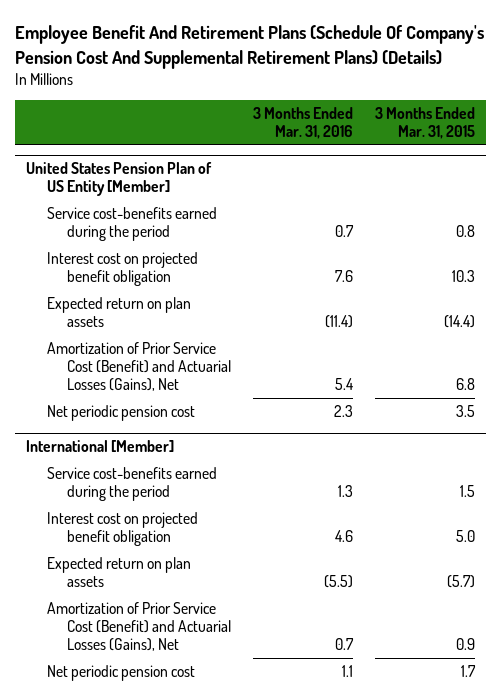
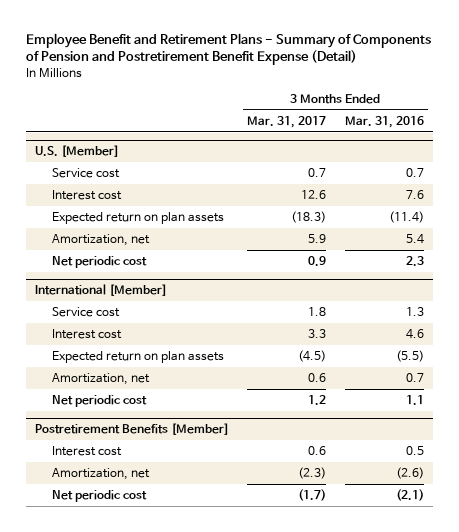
- Employee Benefit And Retirement Plans (Schedule Of Company's Pension Cost And Supplemental Retirement Plans) (Details)
+ Employee Benefit and Retirement Plans - Summary of Components of Pension and Postretirement Benefit Expense (Detail)
- | 3 Months Ended Mar. 31, 2016 | 3 Months Ended Mar. 31, 2015
+ | 3 Months Ended Mar. 31, 2017 | 3 Months Ended Mar. 31, 2016
- United States Pension Plan of US Entity [Member]
- Service cost-benefits earned during the period | 0.7 | 0.8
- Interest cost on projected benefit obligation | 7.6 | 10.3
+ U.S. [Member]
+ Service cost | 0.7 | 0.7
+ Interest cost | 12.6 | 7.6
- Amortization of Prior Service Cost (Benefit) and Actuarial Losses (Gains), Net | 5.4 | 6.8
- Net periodic pension cost | 2.3 | 3.5
+ Amortization, net | 5.9 | 5.4
+ Net periodic cost | 0.9 | 2.3
@ International [Member]
- Service cost-benefits earned during the period | 1.3 | 1.5
- Interest cost on projected benefit obligation | 4.6 | 5.0
+ Service cost | 1.8 | 1.3
+ Interest cost | 3.3 | 4.6
- Amortization of Prior Service Cost (Benefit) and Actuarial Losses (Gains), Net | 0.7 | 0.9
- Net periodic pension cost | 1.1 | 1.7
+ Amortization, net | 0.6 | 0.7
+ Net periodic cost | 1.2 | 1.1
+ Postretirement Benefits [Member]
+ Interest cost | 0.6 | 0.5
+ Amortization, net | (2.3) | (2.6)
+ Net periodic cost | (1.7) | (2.1)

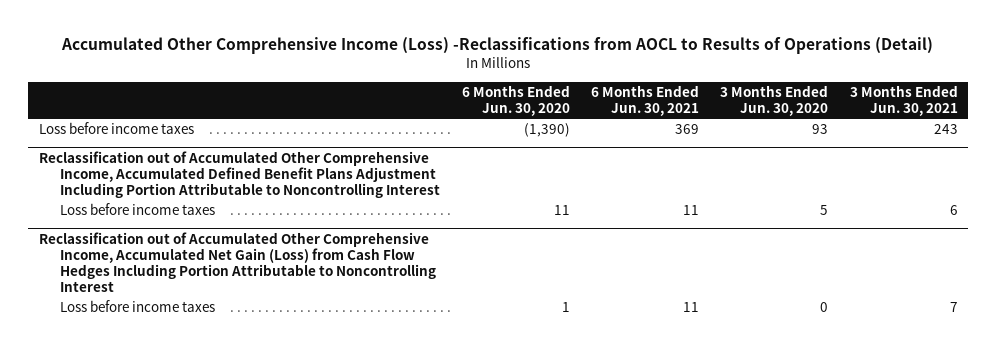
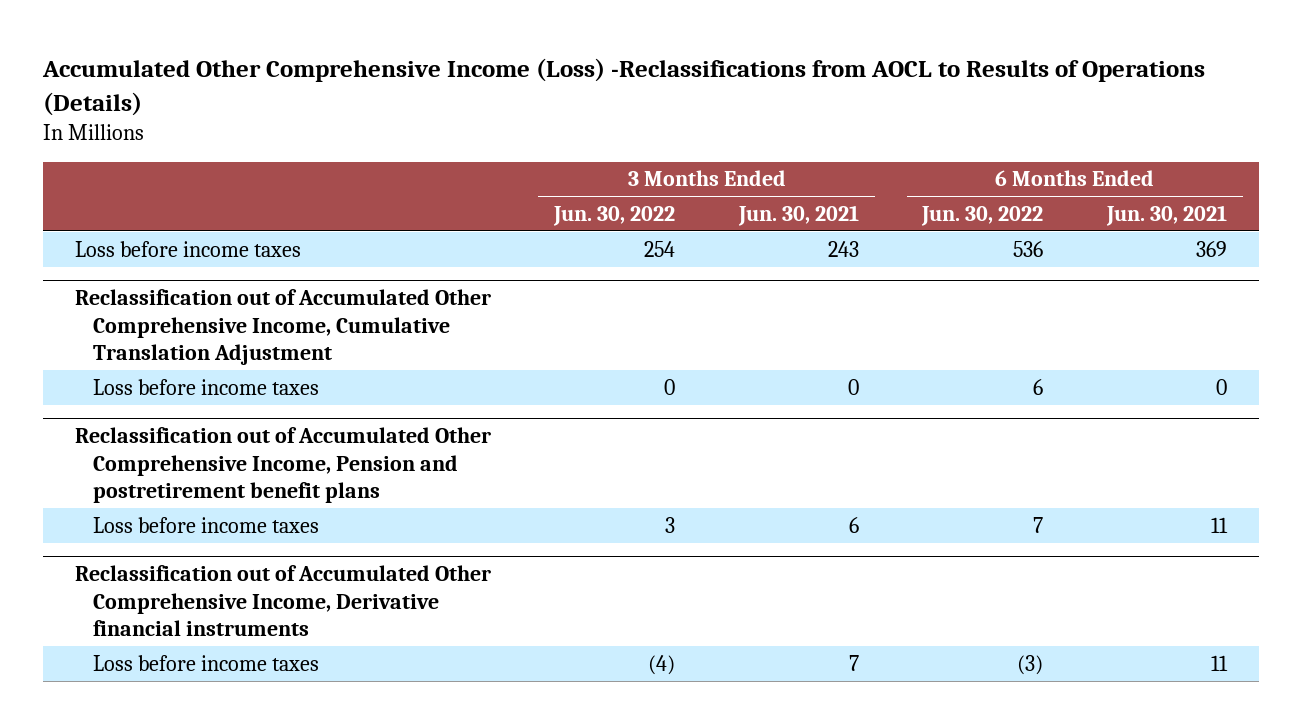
- Accumulated Other Comprehensive Income (Loss) -Reclassifications from AOCL to Results of Operations (Detail)
+ Accumulated Other Comprehensive Income (Loss) -Reclassifications from AOCL to Results of Operations (Details)
- | 6 Months Ended Jun. 30, 2020 | 6 Months Ended Jun. 30, 2021 | 3 Months Ended Jun. 30, 2020 | 3 Months Ended Jun. 30, 2021
+ | 3 Months Ended Jun. 30, 2022 | 3 Months Ended Jun. 30, 2021 | 6 Months Ended Jun. 30, 2022 | 6 Months Ended Jun. 30, 2021
- Reclassification out of Accumulated Other Comprehensive Income, Accumulated Defined Benefit Plans Adjustment Including Portion Attributable to Noncontrolling Interest
+ Reclassification out of Accumulated Other Comprehensive Income, Cumulative Translation Adjustment
+ Loss before income taxes | 0 | 0 | 6 | 0
+ Reclassification out of Accumulated Other Comprehensive Income, Pension and postretirement benefit plans
- Reclassification out of Accumulated Other Comprehensive Income, Accumulated Net Gain (Loss) from Cash Flow Hedges Including Portion Attributable to Noncontrolling Interest
+ Reclassification out of Accumulated Other Comprehensive Income, Derivative financial instruments

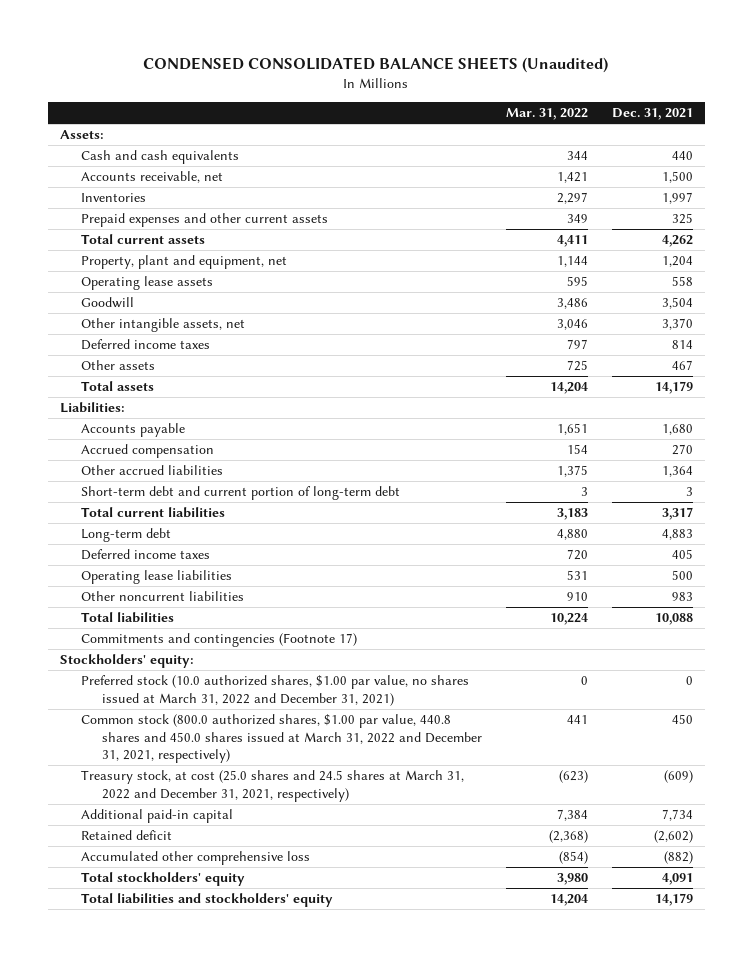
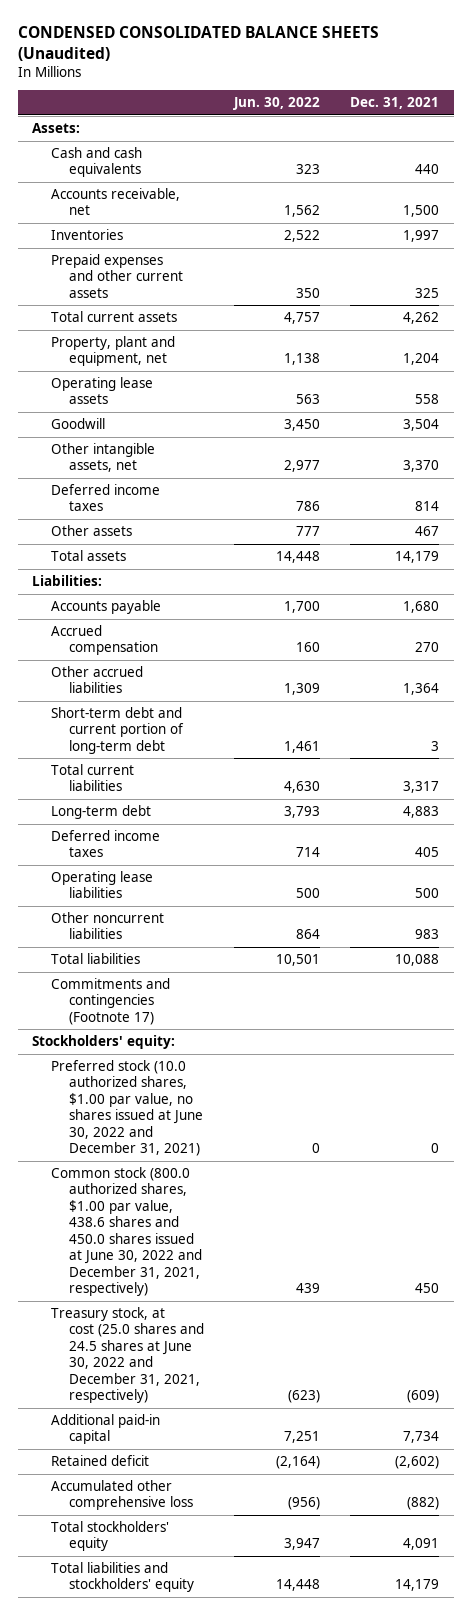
- | Mar. 31, 2022 | Dec. 31, 2021
+ | Jun. 30, 2022 | Dec. 31, 2021
- Preferred stock (10.0 authorized shares, $1.00 par value, no shares issued at March 31, 2022 and December 31, 2021) | 0 | 0
- Common stock (800.0 authorized shares, $1.00 par value, 440.8 shares and 450.0 shares issued at March 31, 2022 and December 31, 2021, respectively) | 441 | 450
- Treasury stock, at cost (25.0 shares and 24.5 shares at March 31, 2022 and December 31, 2021, respectively) | (623) | (609)
+ Preferred stock (10.0 authorized shares, $1.00 par value, no shares issued at June 30, 2022 and December 31, 2021) | 0 | 0
+ Common stock (800.0 authorized shares, $1.00 par value, 438.6 shares and 450.0 shares issued at June 30, 2022 and December 31, 2021, respectively) | 439 | 450
+ Treasury stock, at cost (25.0 shares and 24.5 shares at June 30, 2022 and December 31, 2021, respectively) | (623) | (609)

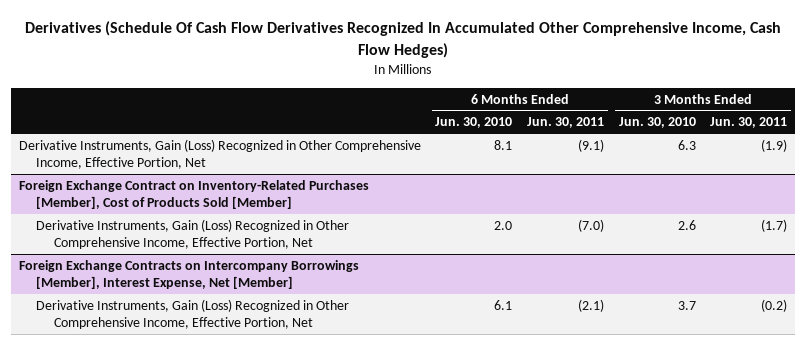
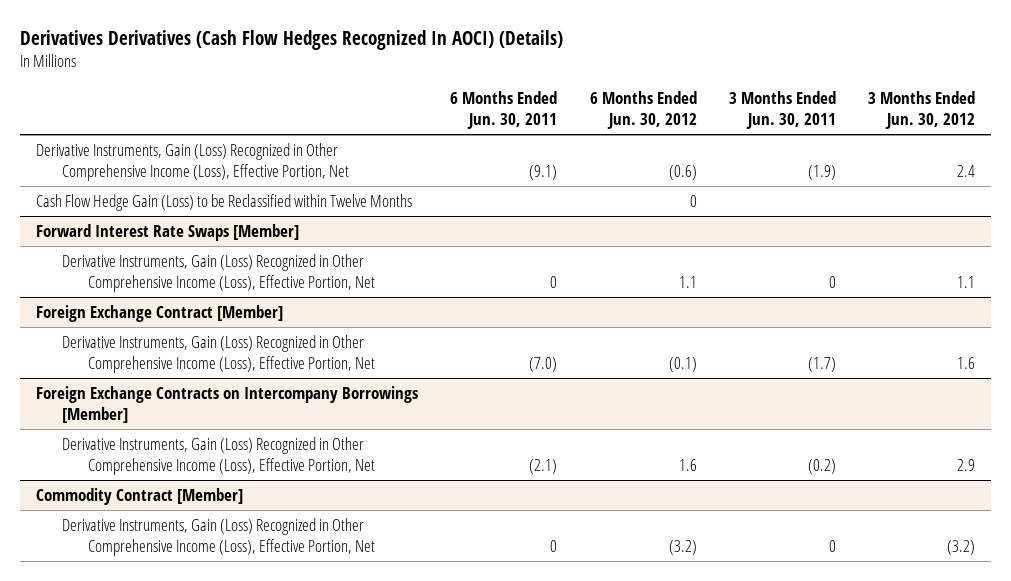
- Derivatives (Schedule Of Cash Flow Derivatives Recognized In Accumulated Other Comprehensive Income, Cash Flow Hedges)
+ Derivatives Derivatives (Cash Flow Hedges Recognized In AOCI) (Details)
- | 6 Months Ended Jun. 30, 2010 | 6 Months Ended Jun. 30, 2011 | 3 Months Ended Jun. 30, 2010 | 3 Months Ended Jun. 30, 2011
+ | 6 Months Ended Jun. 30, 2011 | 6 Months Ended Jun. 30, 2012 | 3 Months Ended Jun. 30, 2011 | 3 Months Ended Jun. 30, 2012
- Derivative Instruments, Gain (Loss) Recognized in Other Comprehensive Income, Effective Portion, Net | 8.1 | (9.1) | 6.3 | (1.9)
- Foreign Exchange Contract on Inventory-Related Purchases [Member], Cost of Products Sold [Member]
- Derivative Instruments, Gain (Loss) Recognized in Other Comprehensive Income, Effective Portion, Net | 2.0 | (7.0) | 2.6 | (1.7)
- Foreign Exchange Contracts on Intercompany Borrowings [Member], Interest Expense, Net [Member]
- Derivative Instruments, Gain (Loss) Recognized in Other Comprehensive Income, Effective Portion, Net | 6.1 | (2.1) | 3.7 | (0.2)
+ Derivative Instruments, Gain (Loss) Recognized in Other Comprehensive Income (Loss), Effective Portion, Net | (9.1) | (0.6) | (1.9) | 2.4
+ Cash Flow Hedge Gain (Loss) to be Reclassified within Twelve Months | | 0 | |
+ Forward Interest Rate Swaps [Member]
+ Derivative Instruments, Gain (Loss) Recognized in Other Comprehensive Income (Loss), Effective Portion, Net | 0 | 1.1 | 0 | 1.1
+ Foreign Exchange Contract [Member]
+ Derivative Instruments, Gain (Loss) Recognized in Other Comprehensive Income (Loss), Effective Portion, Net | (7.0) | (0.1) | (1.7) | 1.6
+ Foreign Exchange Contracts on Intercompany Borrowings [Member]
+ Derivative Instruments, Gain (Loss) Recognized in Other Comprehensive Income (Loss), Effective Portion, Net | (2.1) | 1.6 | (0.2) | 2.9
+ Commodity Contract [Member]
+ Derivative Instruments, Gain (Loss) Recognized in Other Comprehensive Income (Loss), Effective Portion, Net | 0 | (3.2) | 0 | (3.2)

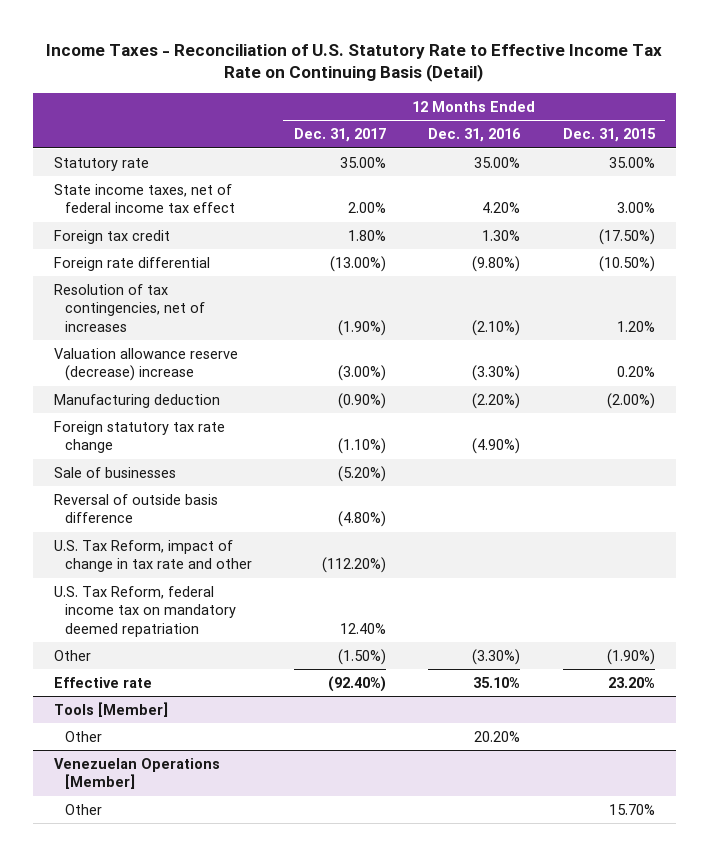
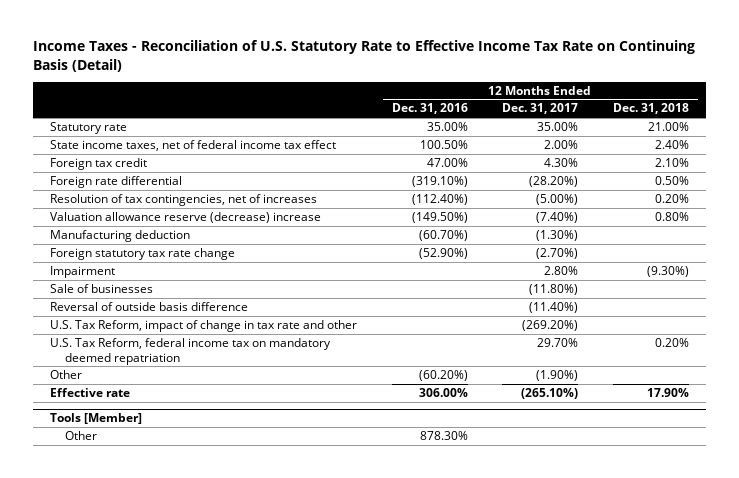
- | 12 Months Ended Dec. 31, 2017 | 12 Months Ended Dec. 31, 2016 | 12 Months Ended Dec. 31, 2015
+ | 12 Months Ended Dec. 31, 2016 | 12 Months Ended Dec. 31, 2017 | 12 Months Ended Dec. 31, 2018
- State income taxes, net of federal income tax effect | 2.00% | 4.20% | 3.00%
- Foreign tax credit | 1.80% | 1.30% | (17.50%)
- Foreign rate differential | (13.00%) | (9.80%) | (10.50%)
- Resolution of tax contingencies, net of increases | (1.90%) | (2.10%) | 1.20%
- Valuation allowance reserve (decrease) increase | (3.00%) | (3.30%) | 0.20%
- Manufacturing deduction | (0.90%) | (2.20%) | (2.00%)
- Foreign statutory tax rate change | (1.10%) | (4.90%) |
- Sale of businesses | (5.20%) | |
- Reversal of outside basis difference | (4.80%) | |
- U.S. Tax Reform, impact of change in tax rate and other | (112.20%) | |
- U.S. Tax Reform, federal income tax on mandatory deemed repatriation | 12.40% | |
- Other | (1.50%) | (3.30%) | (1.90%)
- Effective rate | (92.40%) | 35.10% | 23.20%
+ State income taxes, net of federal income tax effect | 100.50% | 2.00% | 2.40%
+ Foreign tax credit | 47.00% | 4.30% | 2.10%
+ Foreign rate differential | (319.10%) | (28.20%) | 0.50%
+ Resolution of tax contingencies, net of increases | (112.40%) | (5.00%) | 0.20%
+ Valuation allowance reserve (decrease) increase | (149.50%) | (7.40%) | 0.80%
+ Manufacturing deduction | (60.70%) | (1.30%) |
+ Foreign statutory tax rate change | (52.90%) | (2.70%) |
+ Impairment | | 2.80% | (9.30%)
+ Sale of businesses | | (11.80%) |
+ Reversal of outside basis difference | | (11.40%) |
+ U.S. Tax Reform, impact of change in tax rate and other | | (269.20%) |
+ U.S. Tax Reform, federal income tax on mandatory deemed repatriation | | 29.70% | 0.20%
+ Other | (60.20%) | (1.90%) |
+ Effective rate | 306.00% | (265.10%) | 17.90%
@ Tools [Member]
- Other | | 20.20% |
- Venezuelan Operations [Member]
- Other | | | 15.70%
@ Tools [Member]
+ Other | 878.30% | |

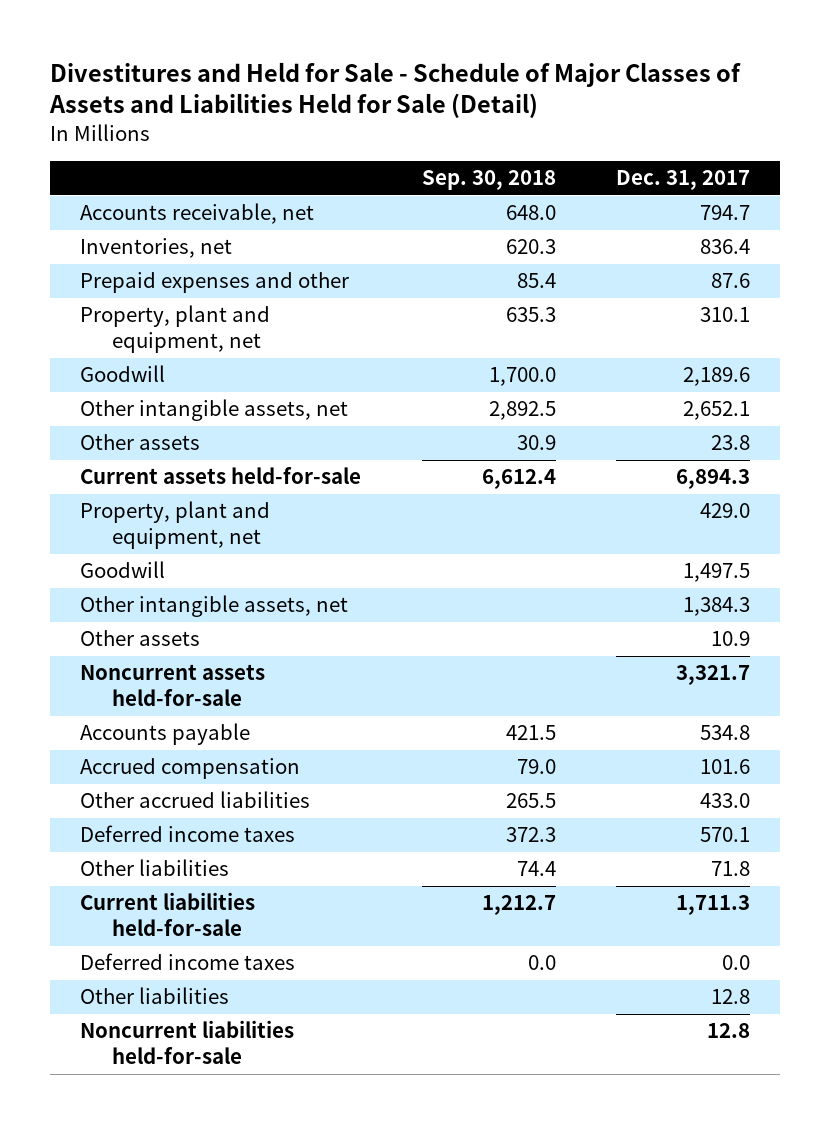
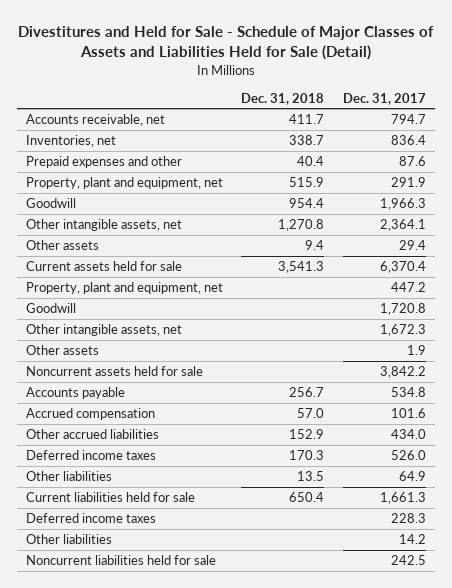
- | Sep. 30, 2018 | Dec. 31, 2017
+ | Dec. 31, 2018 | Dec. 31, 2017
- Property, plant and equipment, net | 635.3 | 310.1
- Goodwill | 1,700.0 | 2,189.6
- Other intangible assets, net | 2,892.5 | 2,652.1
- Other assets | 30.9 | 23.8
- Current assets held-for-sale | 6,612.4 | 6,894.3
- Property, plant and equipment, net | | 429.0
- Goodwill | | 1,497.5
- Other intangible assets, net | | 1,384.3
- Other assets | | 10.9
- Noncurrent assets held-for-sale | | 3,321.7
+ Property, plant and equipment, net | 515.9 | 291.9
+ Goodwill | 954.4 | 1,966.3
+ Other intangible assets, net | 1,270.8 | 2,364.1
+ Other assets | 9.4 | 29.4
+ Current assets held for sale | 3,541.3 | 6,370.4
+ Property, plant and equipment, net | | 447.2
+ Goodwill | | 1,720.8
+ Other intangible assets, net | | 1,672.3
+ Other assets | | 1.9
+ Noncurrent assets held for sale | | 3,842.2
- Other accrued liabilities | 265.5 | 433.0
- Deferred income taxes | 372.3 | 570.1
- Other liabilities | 74.4 | 71.8
- Current liabilities held-for-sale | 1,212.7 | 1,711.3
- Deferred income taxes | 0.0 | 0.0
- Other liabilities | | 12.8
- Noncurrent liabilities held-for-sale | | 12.8
+ Other accrued liabilities | 152.9 | 434.0
+ Deferred income taxes | 170.3 | 526.0
+ Other liabilities | 13.5 | 64.9
+ Current liabilities held for sale | 650.4 | 1,661.3
+ Deferred income taxes | | 228.3
+ Other liabilities | | 14.2
+ Noncurrent liabilities held for sale | | 242.5

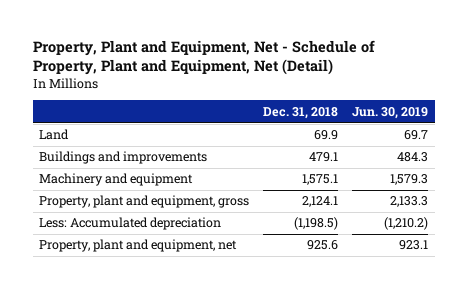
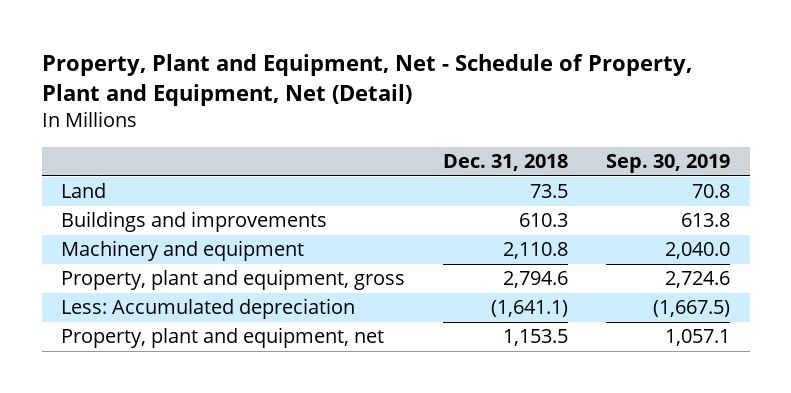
- | Dec. 31, 2018 | Jun. 30, 2019
+ | Dec. 31, 2018 | Sep. 30, 2019
- Land | 69.9 | 69.7
- Buildings and improvements | 479.1 | 484.3
- Machinery and equipment | 1,575.1 | 1,579.3
- Property, plant and equipment, gross | 2,124.1 | 2,133.3
- Less: Accumulated depreciation | (1,198.5) | (1,210.2)
- Property, plant and equipment, net | 925.6 | 923.1
+ Land | 73.5 | 70.8
+ Buildings and improvements | 610.3 | 613.8
+ Machinery and equipment | 2,110.8 | 2,040.0
+ Property, plant and equipment, gross | 2,794.6 | 2,724.6
+ Less: Accumulated depreciation | (1,641.1) | (1,667.5)
+ Property, plant and equipment, net | 1,153.5 | 1,057.1

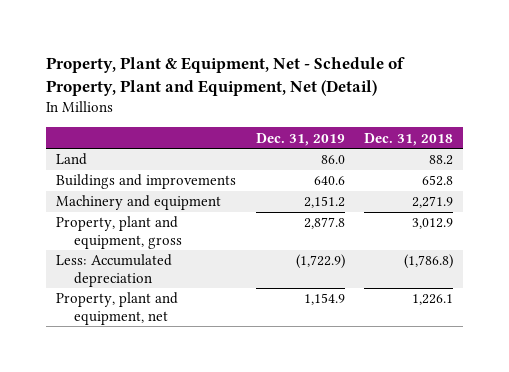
- Property, Plant and Equipment, Net - Schedule of Property, Plant and Equipment, Net (Detail)
+ Property, Plant & Equipment, Net - Schedule of Property, Plant and Equipment, Net (Detail)
- | Dec. 31, 2018 | Sep. 30, 2019
+ | Dec. 31, 2019 | Dec. 31, 2018
- Land | 73.5 | 70.8
- Buildings and improvements | 610.3 | 613.8
- Machinery and equipment | 2,110.8 | 2,040.0
- Property, plant and equipment, gross | 2,794.6 | 2,724.6
- Less: Accumulated depreciation | (1,641.1) | (1,667.5)
- Property, plant and equipment, net | 1,153.5 | 1,057.1
+ Land | 86.0 | 88.2
+ Buildings and improvements | 640.6 | 652.8
+ Machinery and equipment | 2,151.2 | 2,271.9
+ Property, plant and equipment, gross | 2,877.8 | 3,012.9
+ Less: Accumulated depreciation | (1,722.9) | (1,786.8)
+ Property, plant and equipment, net | 1,154.9 | 1,226.1

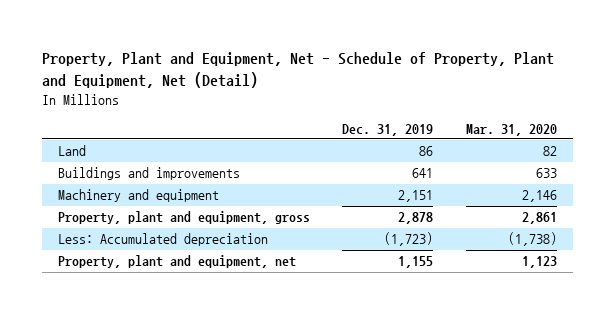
- Property, Plant & Equipment, Net - Schedule of Property, Plant and Equipment, Net (Detail)
+ Property, Plant and Equipment, Net - Schedule of Property, Plant and Equipment, Net (Detail)
- | Dec. 31, 2019 | Dec. 31, 2018
+ | Dec. 31, 2019 | Mar. 31, 2020
- Land | 86.0 | 88.2
- Buildings and improvements | 640.6 | 652.8
- Machinery and equipment | 2,151.2 | 2,271.9
- Property, plant and equipment, gross | 2,877.8 | 3,012.9
- Less: Accumulated depreciation | (1,722.9) | (1,786.8)
- Property, plant and equipment, net | 1,154.9 | 1,226.1
+ Land | 86 | 82
+ Buildings and improvements | 641 | 633
+ Machinery and equipment | 2,151 | 2,146
+ Property, plant and equipment, gross | 2,878 | 2,861
+ Less: Accumulated depreciation | (1,723) | (1,738)
+ Property, plant and equipment, net | 1,155 | 1,123

